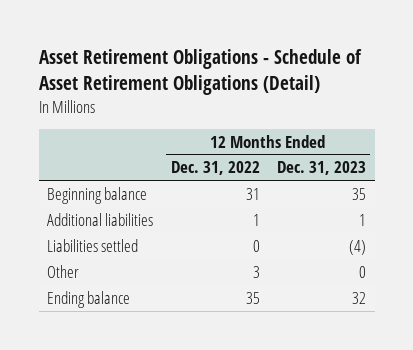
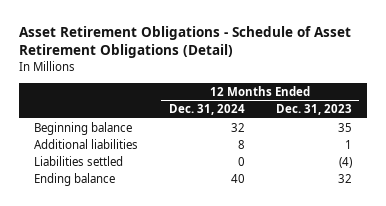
- | 12 Months Ended Dec. 31, 2022 | 12 Months Ended Dec. 31, 2023
+ | 12 Months Ended Dec. 31, 2024 | 12 Months Ended Dec. 31, 2023
- Other | 3 | 0

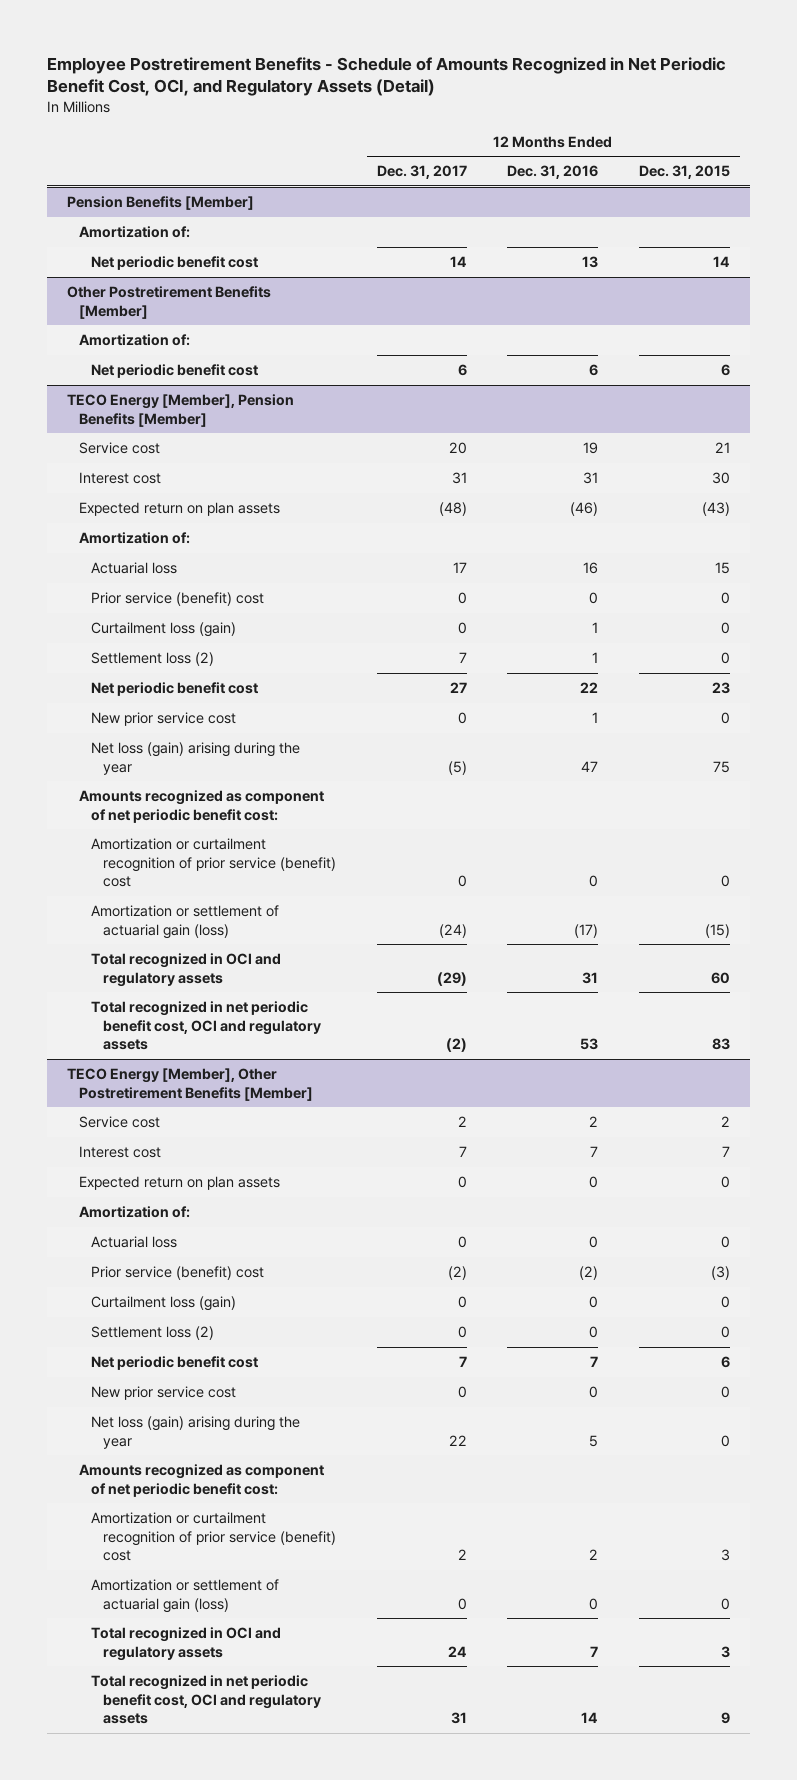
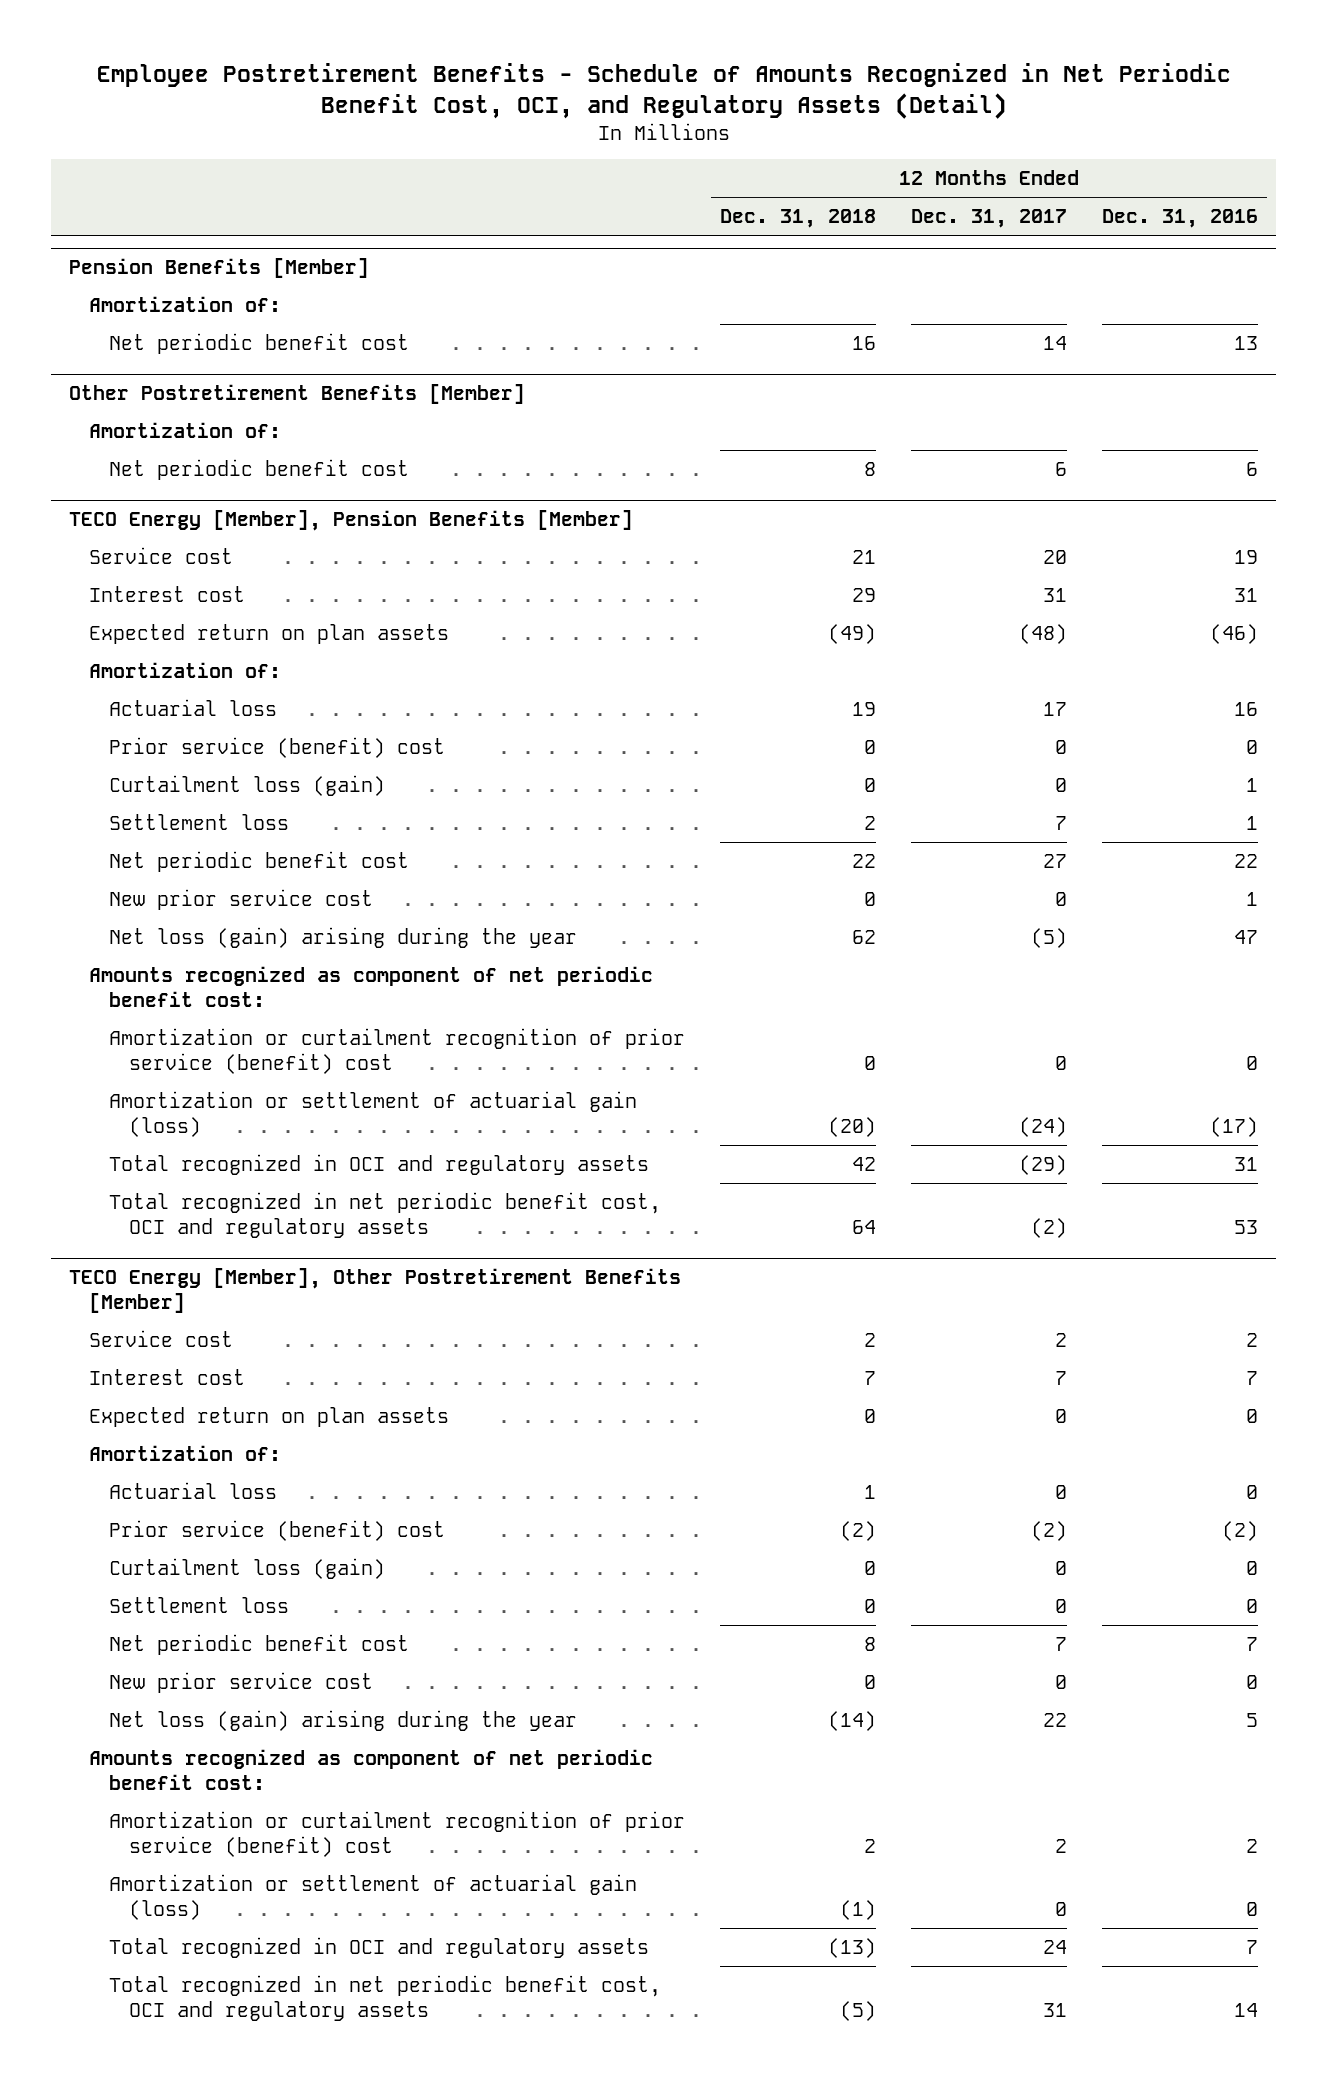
- | 12 Months Ended Dec. 31, 2017 | 12 Months Ended Dec. 31, 2016 | 12 Months Ended Dec. 31, 2015
+ | 12 Months Ended Dec. 31, 2018 | 12 Months Ended Dec. 31, 2017 | 12 Months Ended Dec. 31, 2016
@ TECO Energy [Member], Pension Benefits [Member]
- Settlement loss (2) | 7 | 1 | 0
+ Settlement loss | 2 | 7 | 1
@ TECO Energy [Member], Other Postretirement Benefits [Member]
- Settlement loss (2) | 0 | 0 | 0
+ Settlement loss | 0 | 0 | 0

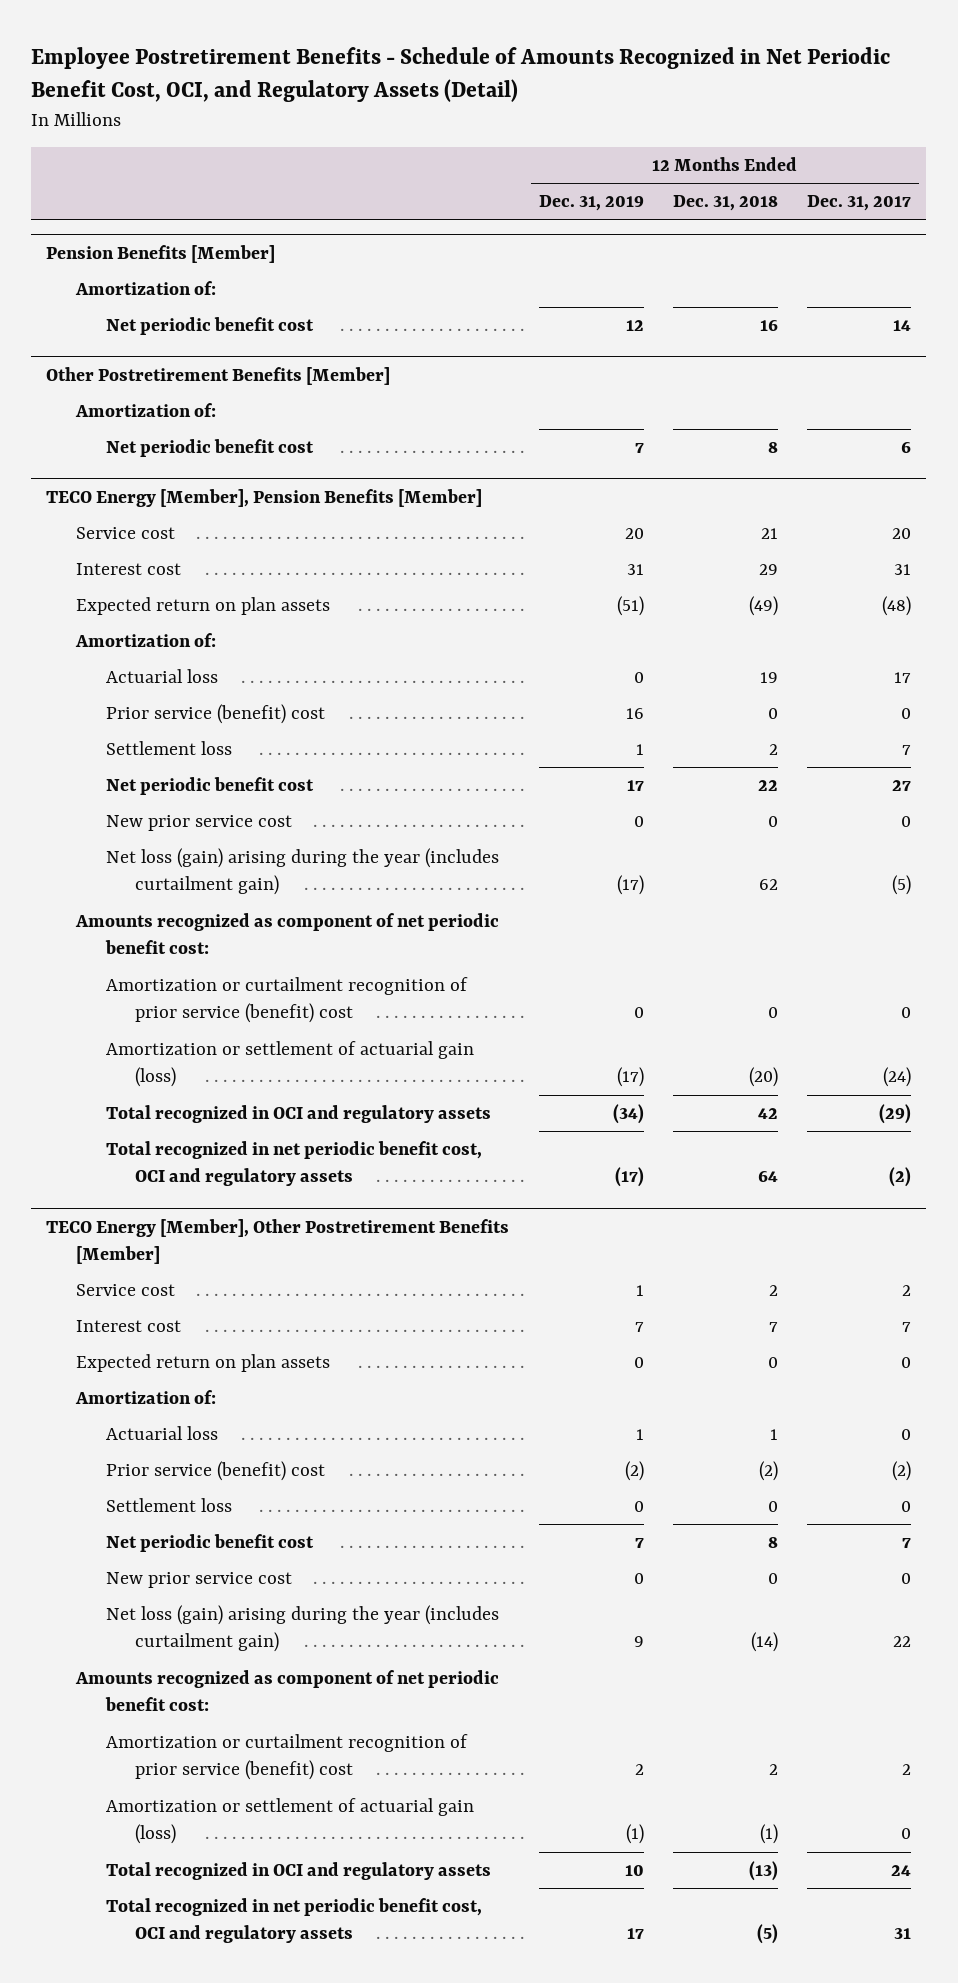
- | 12 Months Ended Dec. 31, 2018 | 12 Months Ended Dec. 31, 2017 | 12 Months Ended Dec. 31, 2016
+ | 12 Months Ended Dec. 31, 2019 | 12 Months Ended Dec. 31, 2018 | 12 Months Ended Dec. 31, 2017
@ TECO Energy [Member], Pension Benefits [Member]
- Curtailment loss (gain) | 0 | 0 | 1
- Net loss (gain) arising during the year | 62 | (5) | 47
+ Net loss (gain) arising during the year (includes curtailment gain) | (17) | 62 | (5)
@ TECO Energy [Member], Other Postretirement Benefits [Member]
- Curtailment loss (gain) | 0 | 0 | 0
- Net loss (gain) arising during the year | (14) | 22 | 5
+ Net loss (gain) arising during the year (includes curtailment gain) | 9 | (14) | 22

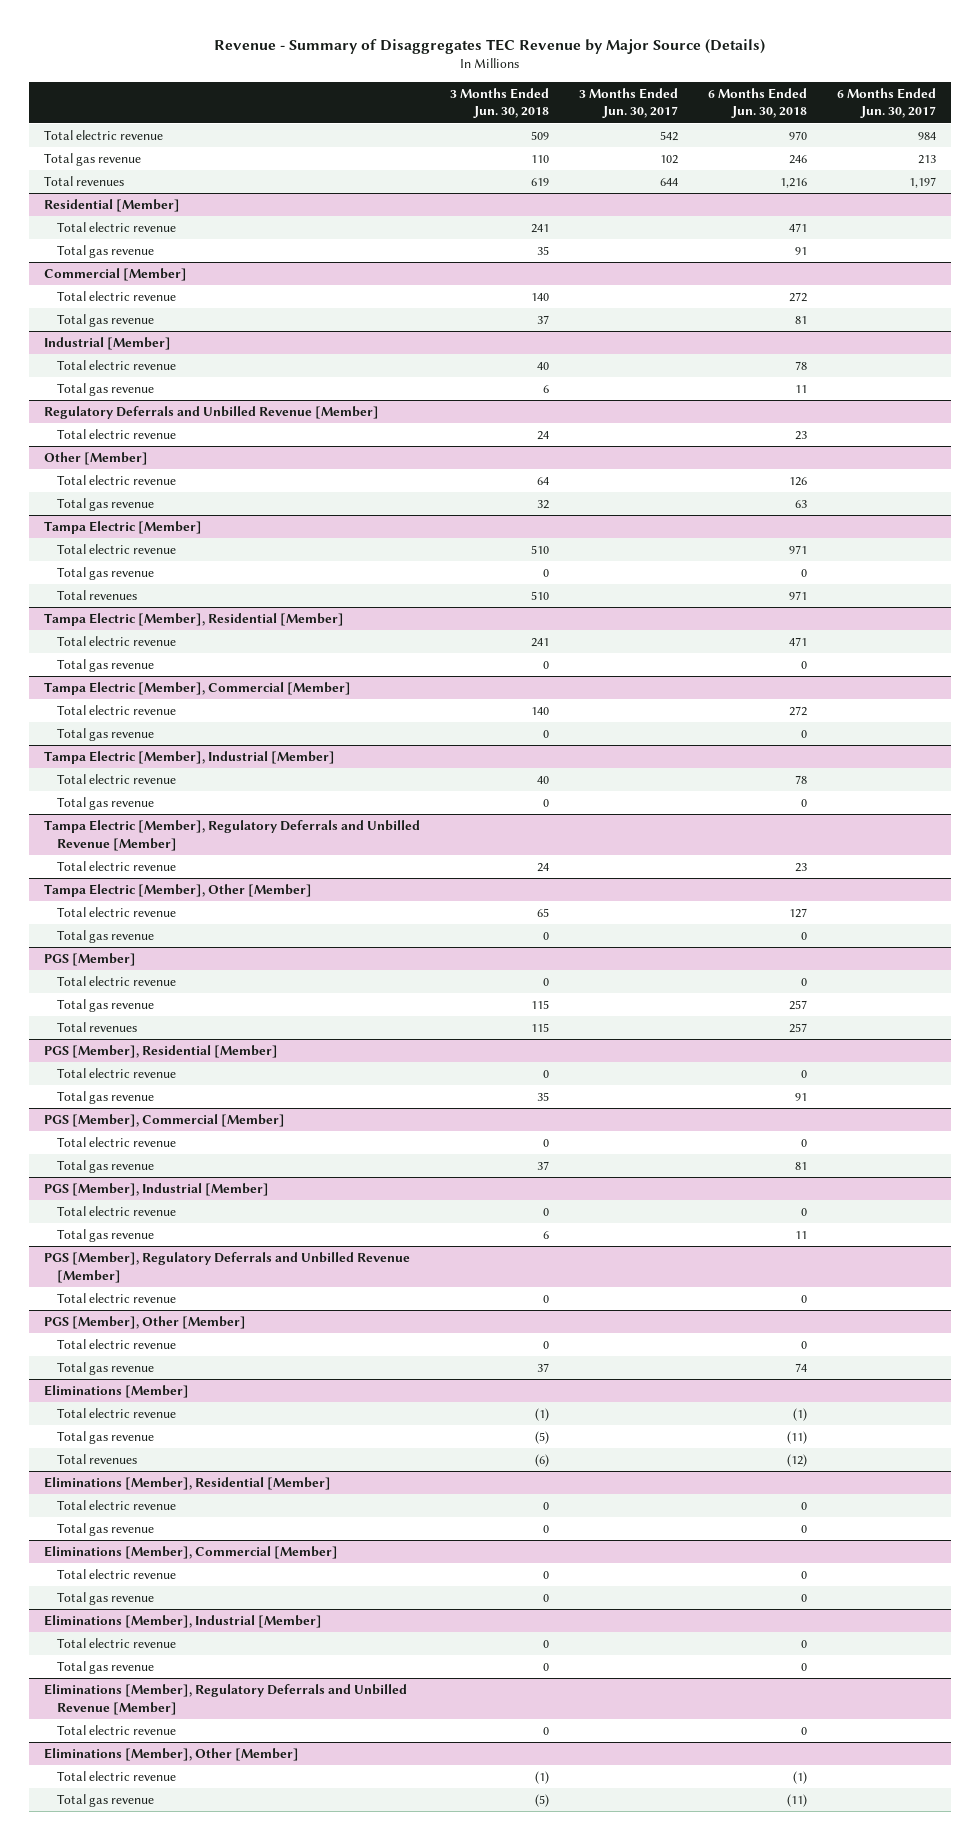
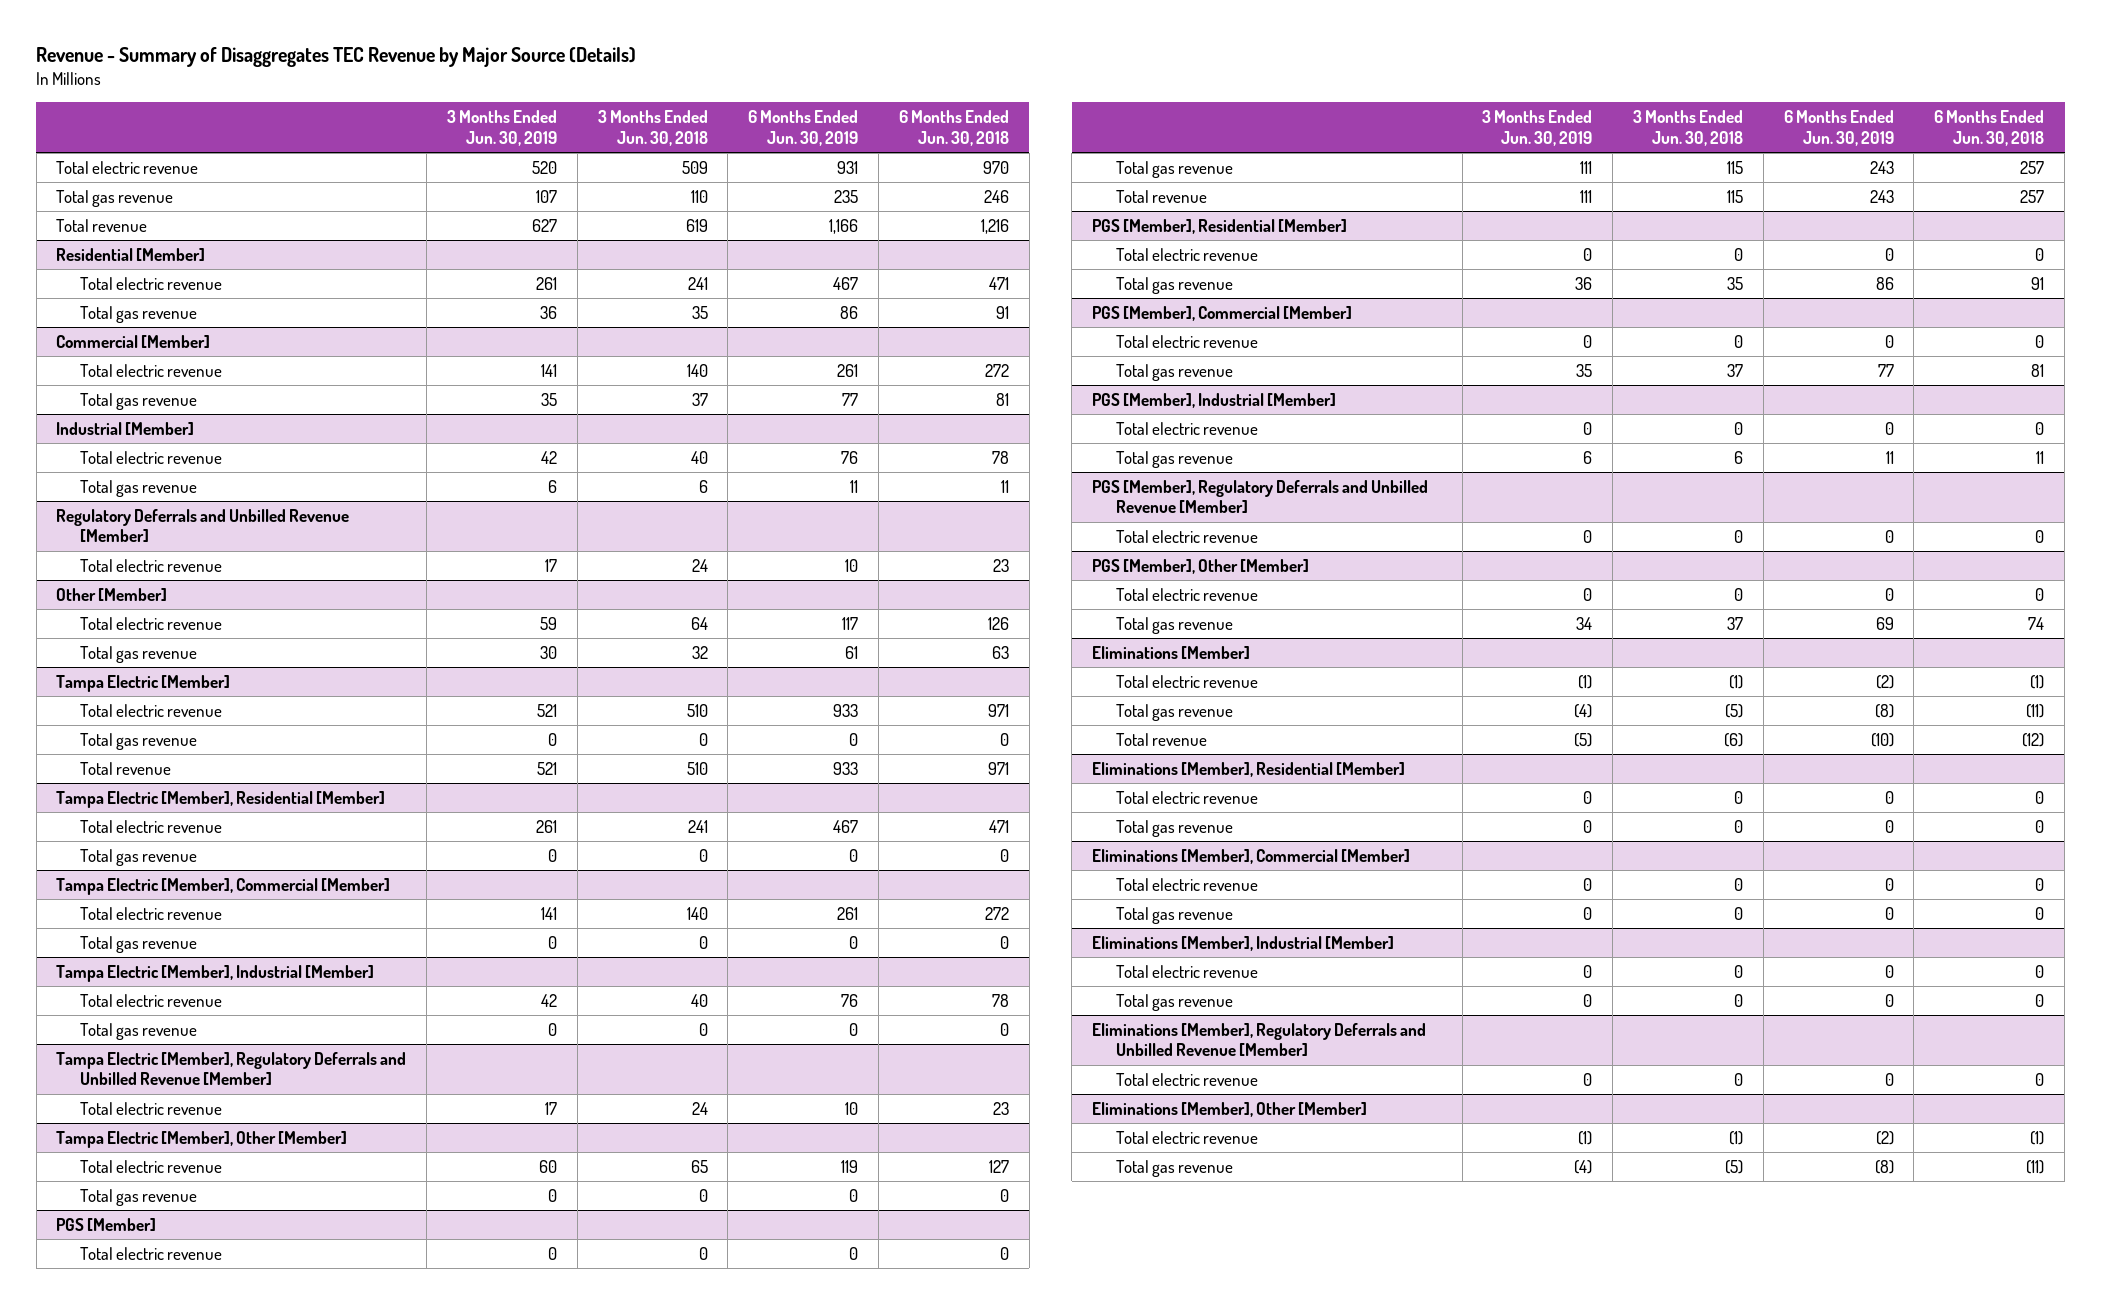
- | 3 Months Ended Jun. 30, 2018 | 3 Months Ended Jun. 30, 2017 | 6 Months Ended Jun. 30, 2018 | 6 Months Ended Jun. 30, 2017
+ | 3 Months Ended Jun. 30, 2019 | 3 Months Ended Jun. 30, 2018 | 6 Months Ended Jun. 30, 2019 | 6 Months Ended Jun. 30, 2018
- Total revenues | 619 | 644 | 1,216 | 1,197
+ Total revenue | 627 | 619 | 1,166 | 1,216
@ Tampa Electric [Member]
- Total revenues | 510 | | 971 |
+ Total revenue | 521 | 510 | 933 | 971
@ PGS [Member]
- Total revenues | 115 | | 257 |
+ Total revenue | 111 | 115 | 243 | 257
@ Eliminations [Member]
- Total revenues | (6) | | (12) |
+ Total revenue | (5) | (6) | (10) | (12)

